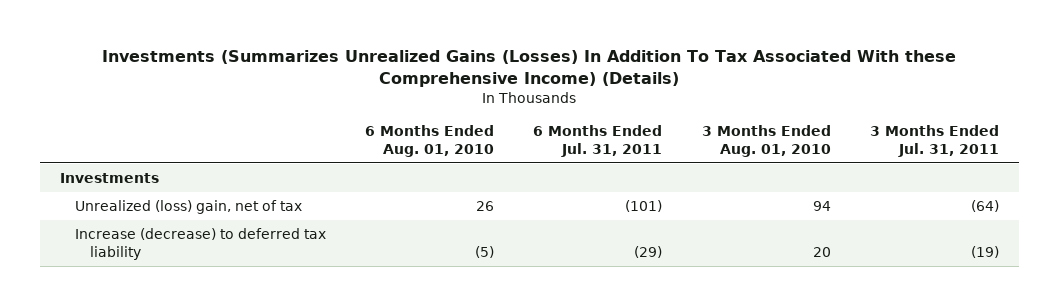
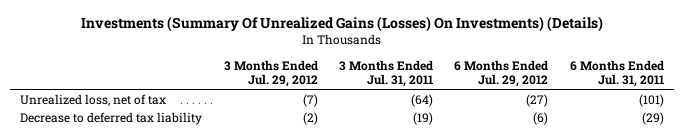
- Investments (Summarizes Unrealized Gains (Losses) In Addition To Tax Associated With these Comprehensive Income) (Details)
+ Investments (Summary Of Unrealized Gains (Losses) On Investments) (Details)
- | 6 Months Ended Aug. 01, 2010 | 6 Months Ended Jul. 31, 2011 | 3 Months Ended Aug. 01, 2010 | 3 Months Ended Jul. 31, 2011
+ | 3 Months Ended Jul. 29, 2012 | 3 Months Ended Jul. 31, 2011 | 6 Months Ended Jul. 29, 2012 | 6 Months Ended Jul. 31, 2011
- Investments
- Unrealized (loss) gain, net of tax | 26 | (101) | 94 | (64)
- Increase (decrease) to deferred tax liability | (5) | (29) | 20 | (19)
+ Unrealized loss, net of tax | (7) | (64) | (27) | (101)
+ Decrease to deferred tax liability | (2) | (19) | (6) | (29)

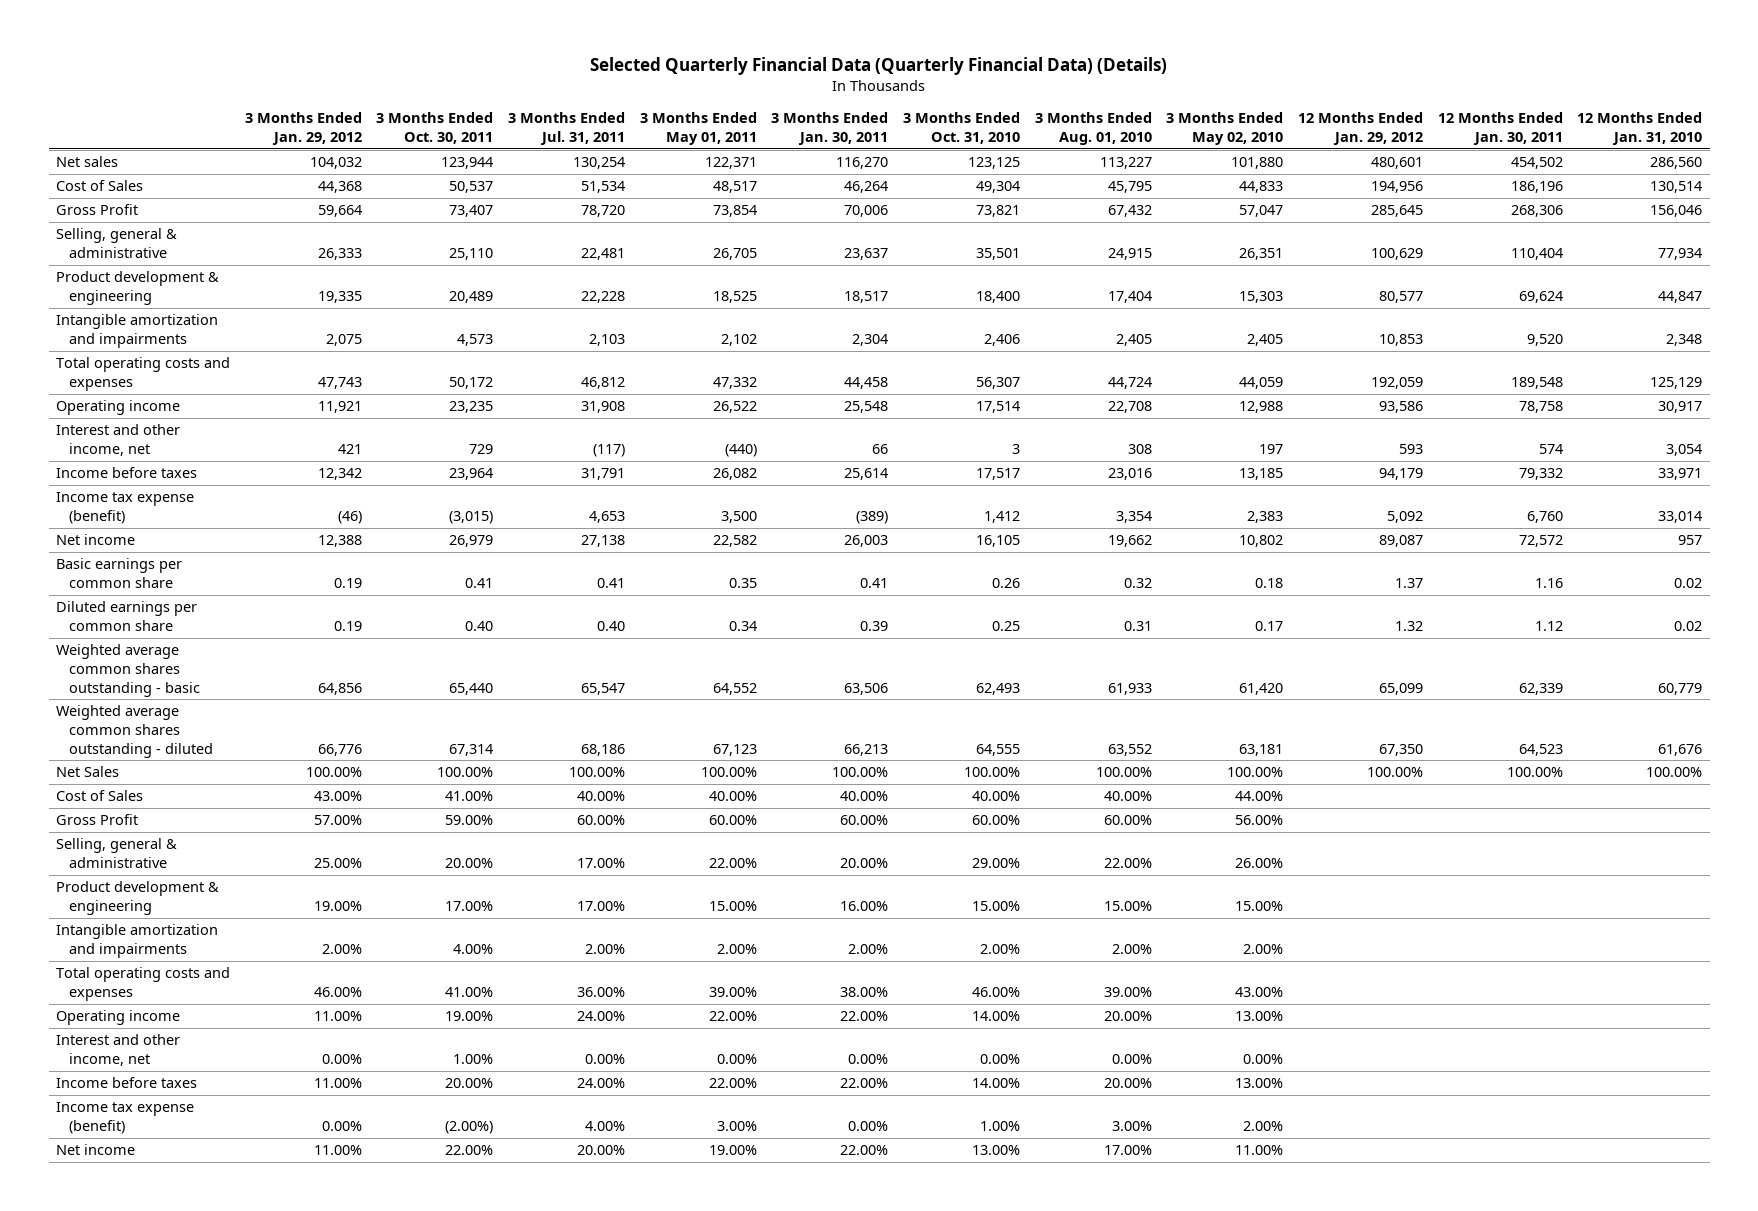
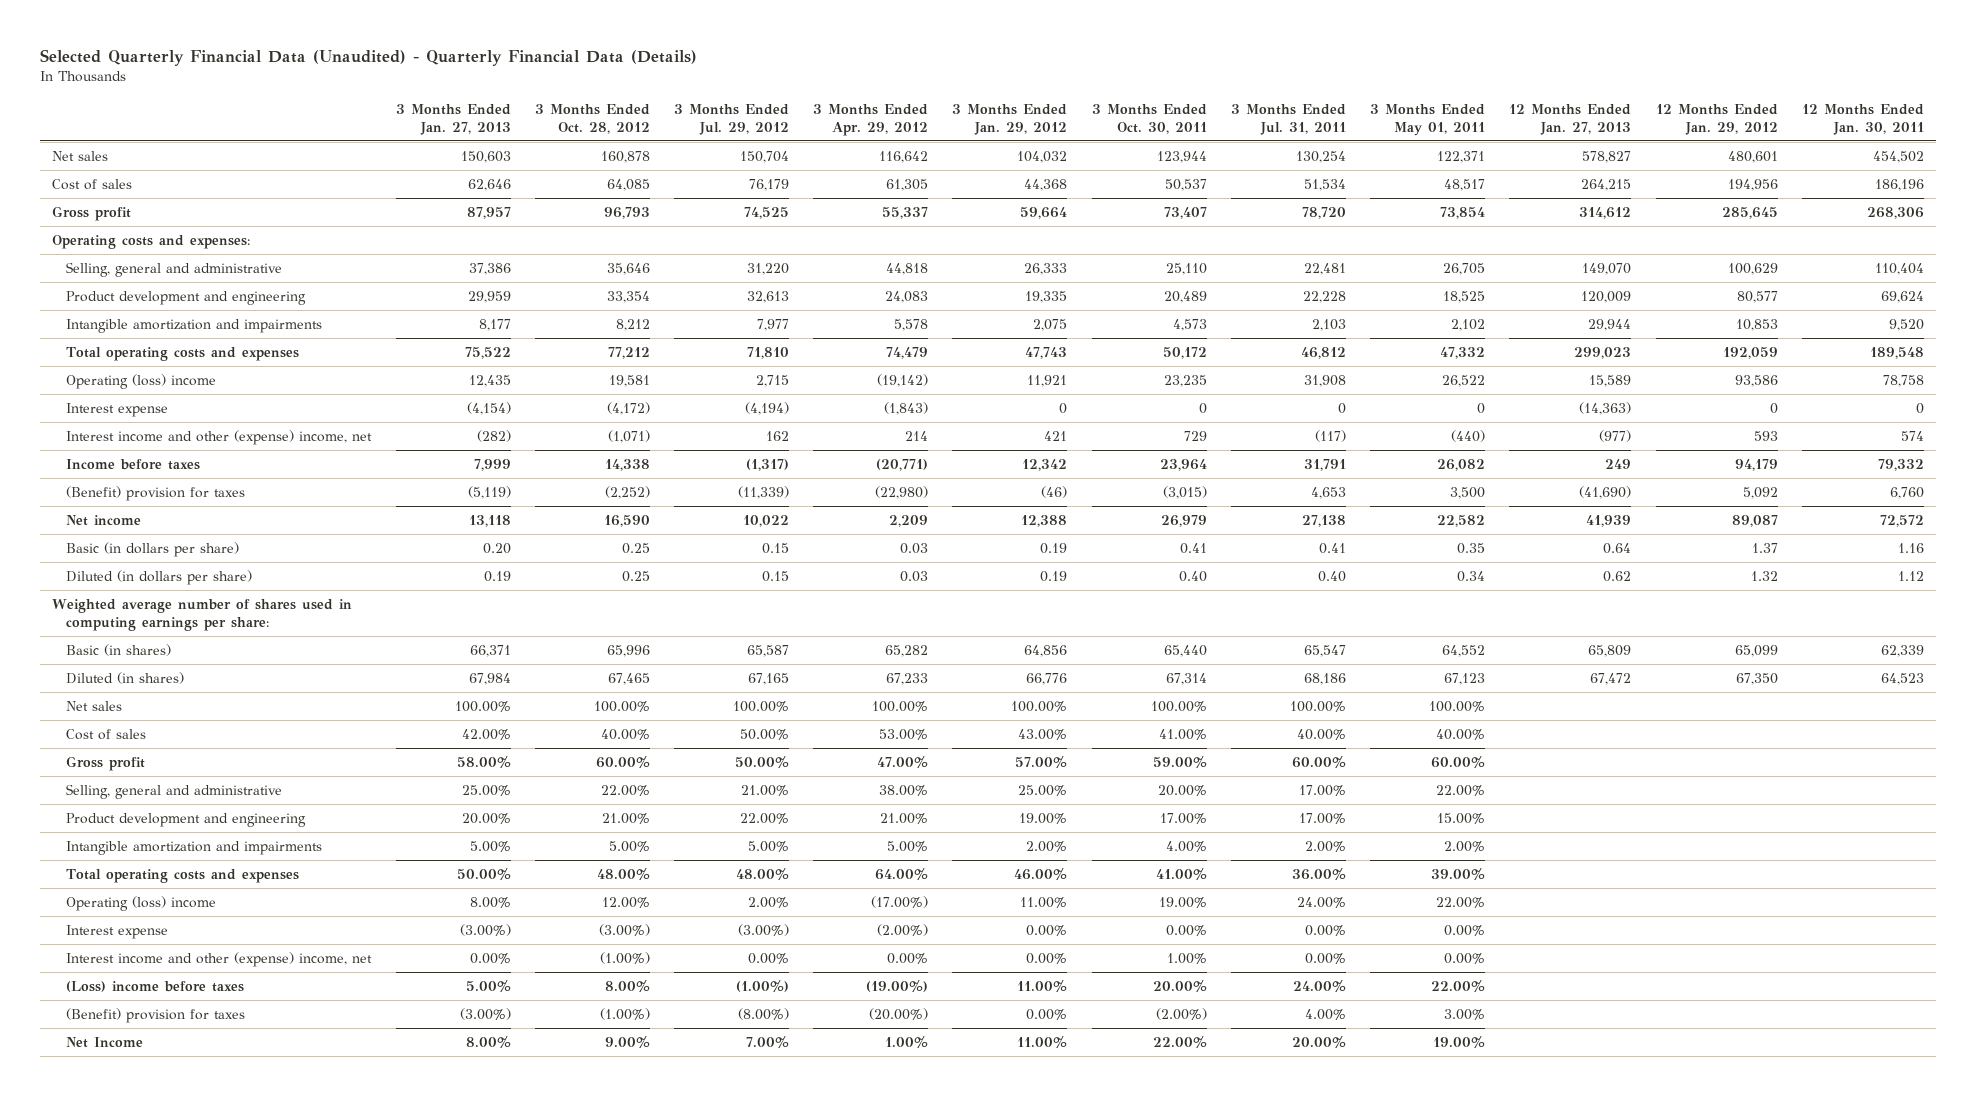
- Selected Quarterly Financial Data (Quarterly Financial Data) (Details)
+ Selected Quarterly Financial Data (Unaudited) - Quarterly Financial Data (Details)
- | 3 Months Ended Jan. 29, 2012 | 3 Months Ended Oct. 30, 2011 | 3 Months Ended Jul. 31, 2011 | 3 Months Ended May 01, 2011 | 3 Months Ended Jan. 30, 2011 | 3 Months Ended Oct. 31, 2010 | 3 Months Ended Aug. 01, 2010 | 3 Months Ended May 02, 2010 | 12 Months Ended Jan. 29, 2012 | 12 Months Ended Jan. 30, 2011 | 12 Months Ended Jan. 31, 2010
+ | 3 Months Ended Jan. 27, 2013 | 3 Months Ended Oct. 28, 2012 | 3 Months Ended Jul. 29, 2012 | 3 Months Ended Apr. 29, 2012 | 3 Months Ended Jan. 29, 2012 | 3 Months Ended Oct. 30, 2011 | 3 Months Ended Jul. 31, 2011 | 3 Months Ended May 01, 2011 | 12 Months Ended Jan. 27, 2013 | 12 Months Ended Jan. 29, 2012 | 12 Months Ended Jan. 30, 2011
- Cost of Sales | 44,368 | 50,537 | 51,534 | 48,517 | 46,264 | 49,304 | 45,795 | 44,833 | 194,956 | 186,196 | 130,514
- Gross Profit | 59,664 | 73,407 | 78,720 | 73,854 | 70,006 | 73,821 | 67,432 | 57,047 | 285,645 | 268,306 | 156,046
- Selling, general & administrative | 26,333 | 25,110 | 22,481 | 26,705 | 23,637 | 35,501 | 24,915 | 26,351 | 100,629 | 110,404 | 77,934
- Product development & engineering | 19,335 | 20,489 | 22,228 | 18,525 | 18,517 | 18,400 | 17,404 | 15,303 | 80,577 | 69,624 | 44,847
+ Cost of sales | 62,646 | 64,085 | 76,179 | 61,305 | 44,368 | 50,537 | 51,534 | 48,517 | 264,215 | 194,956 | 186,196
+ Gross profit | 87,957 | 96,793 | 74,525 | 55,337 | 59,664 | 73,407 | 78,720 | 73,854 | 314,612 | 285,645 | 268,306
+ Operating costs and expenses:
+ Selling, general and administrative | 37,386 | 35,646 | 31,220 | 44,818 | 26,333 | 25,110 | 22,481 | 26,705 | 149,070 | 100,629 | 110,404
+ Product development and engineering | 29,959 | 33,354 | 32,613 | 24,083 | 19,335 | 20,489 | 22,228 | 18,525 | 120,009 | 80,577 | 69,624
- Operating income | 11,921 | 23,235 | 31,908 | 26,522 | 25,548 | 17,514 | 22,708 | 12,988 | 93,586 | 78,758 | 30,917
- Interest and other income, net | 421 | 729 | (117) | (440) | 66 | 3 | 308 | 197 | 593 | 574 | 3,054
+ Operating (loss) income | 12,435 | 19,581 | 2,715 | (19,142) | 11,921 | 23,235 | 31,908 | 26,522 | 15,589 | 93,586 | 78,758
+ Interest expense | (4,154) | (4,172) | (4,194) | (1,843) | 0 | 0 | 0 | 0 | (14,363) | 0 | 0
+ Interest income and other (expense) income, net | (282) | (1,071) | 162 | 214 | 421 | 729 | (117) | (440) | (977) | 593 | 574
- Income tax expense (benefit) | (46) | (3,015) | 4,653 | 3,500 | (389) | 1,412 | 3,354 | 2,383 | 5,092 | 6,760 | 33,014
+ (Benefit) provision for taxes | (5,119) | (2,252) | (11,339) | (22,980) | (46) | (3,015) | 4,653 | 3,500 | (41,690) | 5,092 | 6,760
- Basic earnings per common share | 0.19 | 0.41 | 0.41 | 0.35 | 0.41 | 0.26 | 0.32 | 0.18 | 1.37 | 1.16 | 0.02
- Diluted earnings per common share | 0.19 | 0.40 | 0.40 | 0.34 | 0.39 | 0.25 | 0.31 | 0.17 | 1.32 | 1.12 | 0.02
- Weighted average common shares outstanding - basic | 64,856 | 65,440 | 65,547 | 64,552 | 63,506 | 62,493 | 61,933 | 61,420 | 65,099 | 62,339 | 60,779
- Weighted average common shares outstanding - diluted | 66,776 | 67,314 | 68,186 | 67,123 | 66,213 | 64,555 | 63,552 | 63,181 | 67,350 | 64,523 | 61,676
- Net Sales | 100.00% | 100.00% | 100.00% | 100.00% | 100.00% | 100.00% | 100.00% | 100.00% | 100.00% | 100.00% | 100.00%
- Cost of Sales | 43.00% | 41.00% | 40.00% | 40.00% | 40.00% | 40.00% | 40.00% | 44.00% | | |
- Gross Profit | 57.00% | 59.00% | 60.00% | 60.00% | 60.00% | 60.00% | 60.00% | 56.00% | | |
- Selling, general & administrative | 25.00% | 20.00% | 17.00% | 22.00% | 20.00% | 29.00% | 22.00% | 26.00% | | |
- Product development & engineering | 19.00% | 17.00% | 17.00% | 15.00% | 16.00% | 15.00% | 15.00% | 15.00% | | |
+ Basic (in dollars per share) | 0.20 | 0.25 | 0.15 | 0.03 | 0.19 | 0.41 | 0.41 | 0.35 | 0.64 | 1.37 | 1.16
+ Diluted (in dollars per share) | 0.19 | 0.25 | 0.15 | 0.03 | 0.19 | 0.40 | 0.40 | 0.34 | 0.62 | 1.32 | 1.12
+ Weighted average number of shares used in computing earnings per share:
+ Basic (in shares) | 66,371 | 65,996 | 65,587 | 65,282 | 64,856 | 65,440 | 65,547 | 64,552 | 65,809 | 65,099 | 62,339
+ Diluted (in shares) | 67,984 | 67,465 | 67,165 | 67,233 | 66,776 | 67,314 | 68,186 | 67,123 | 67,472 | 67,350 | 64,523
+ Net sales | 100.00% | 100.00% | 100.00% | 100.00% | 100.00% | 100.00% | 100.00% | 100.00% | | |
+ Cost of sales | 42.00% | 40.00% | 50.00% | 53.00% | 43.00% | 41.00% | 40.00% | 40.00% | | |
+ Gross profit | 58.00% | 60.00% | 50.00% | 47.00% | 57.00% | 59.00% | 60.00% | 60.00% | | |
+ Selling, general and administrative | 25.00% | 22.00% | 21.00% | 38.00% | 25.00% | 20.00% | 17.00% | 22.00% | | |
+ Product development and engineering | 20.00% | 21.00% | 22.00% | 21.00% | 19.00% | 17.00% | 17.00% | 15.00% | | |
- Operating income | 11.00% | 19.00% | 24.00% | 22.00% | 22.00% | 14.00% | 20.00% | 13.00% | | |
- Interest and other income, net | 0.00% | 1.00% | 0.00% | 0.00% | 0.00% | 0.00% | 0.00% | 0.00% | | |
- Income before taxes | 11.00% | 20.00% | 24.00% | 22.00% | 22.00% | 14.00% | 20.00% | 13.00% | | |
- Income tax expense (benefit) | 0.00% | (2.00%) | 4.00% | 3.00% | 0.00% | 1.00% | 3.00% | 2.00% | | |
- Net income | 11.00% | 22.00% | 20.00% | 19.00% | 22.00% | 13.00% | 17.00% | 11.00% | | |
+ Operating (loss) income | 8.00% | 12.00% | 2.00% | (17.00%) | 11.00% | 19.00% | 24.00% | 22.00% | | |
+ Interest expense | (3.00%) | (3.00%) | (3.00%) | (2.00%) | 0.00% | 0.00% | 0.00% | 0.00% | | |
+ Interest income and other (expense) income, net | 0.00% | (1.00%) | 0.00% | 0.00% | 0.00% | 1.00% | 0.00% | 0.00% | | |
+ (Loss) income before taxes | 5.00% | 8.00% | (1.00%) | (19.00%) | 11.00% | 20.00% | 24.00% | 22.00% | | |
+ (Benefit) provision for taxes | (3.00%) | (1.00%) | (8.00%) | (20.00%) | 0.00% | (2.00%) | 4.00% | 3.00% | | |
+ Net Income | 8.00% | 9.00% | 7.00% | 1.00% | 11.00% | 22.00% | 20.00% | 19.00% | | |

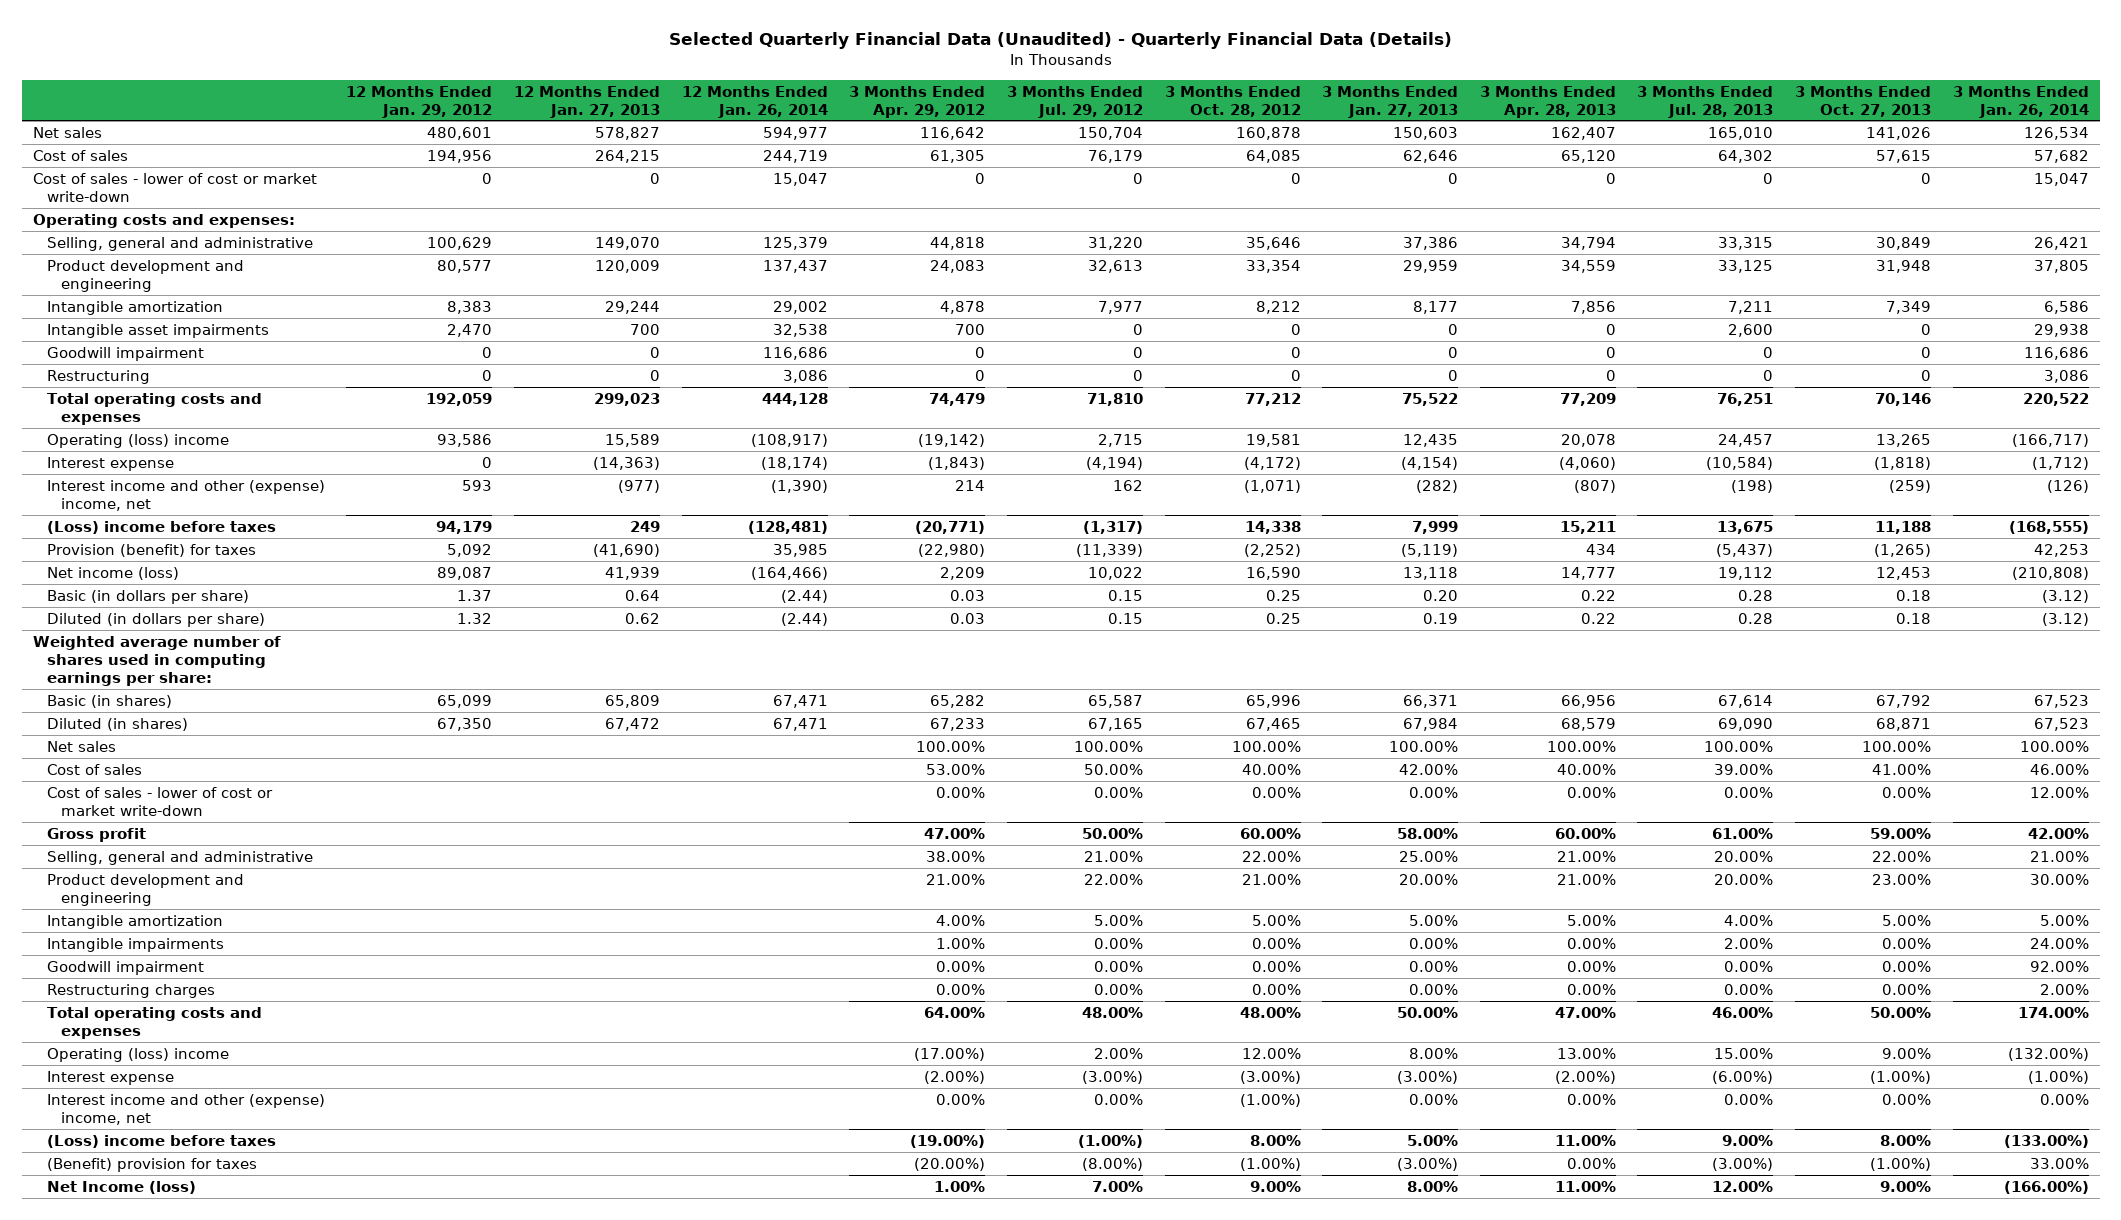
- | 3 Months Ended Jan. 27, 2013 | 3 Months Ended Oct. 28, 2012 | 3 Months Ended Jul. 29, 2012 | 3 Months Ended Apr. 29, 2012 | 3 Months Ended Jan. 29, 2012 | 3 Months Ended Oct. 30, 2011 | 3 Months Ended Jul. 31, 2011 | 3 Months Ended May 01, 2011 | 12 Months Ended Jan. 27, 2013 | 12 Months Ended Jan. 29, 2012 | 12 Months Ended Jan. 30, 2011
+ | 12 Months Ended Jan. 29, 2012 | 12 Months Ended Jan. 27, 2013 | 12 Months Ended Jan. 26, 2014 | 3 Months Ended Apr. 29, 2012 | 3 Months Ended Jul. 29, 2012 | 3 Months Ended Oct. 28, 2012 | 3 Months Ended Jan. 27, 2013 | 3 Months Ended Apr. 28, 2013 | 3 Months Ended Jul. 28, 2013 | 3 Months Ended Oct. 27, 2013 | 3 Months Ended Jan. 26, 2014
- Gross profit | 87,957 | 96,793 | 74,525 | 55,337 | 59,664 | 73,407 | 78,720 | 73,854 | 314,612 | 285,645 | 268,306
+ Cost of sales - lower of cost or market write-down | 0 | 0 | 15,047 | 0 | 0 | 0 | 0 | 0 | 0 | 0 | 15,047
- Intangible amortization and impairments | 8,177 | 8,212 | 7,977 | 5,578 | 2,075 | 4,573 | 2,103 | 2,102 | 29,944 | 10,853 | 9,520
+ Intangible amortization | 8,383 | 29,244 | 29,002 | 4,878 | 7,977 | 8,212 | 8,177 | 7,856 | 7,211 | 7,349 | 6,586
+ Intangible asset impairments | 2,470 | 700 | 32,538 | 700 | 0 | 0 | 0 | 0 | 2,600 | 0 | 29,938
+ Goodwill impairment | 0 | 0 | 116,686 | 0 | 0 | 0 | 0 | 0 | 0 | 0 | 116,686
+ Restructuring | 0 | 0 | 3,086 | 0 | 0 | 0 | 0 | 0 | 0 | 0 | 3,086
- Income before taxes | 7,999 | 14,338 | (1,317) | (20,771) | 12,342 | 23,964 | 31,791 | 26,082 | 249 | 94,179 | 79,332
- (Benefit) provision for taxes | (5,119) | (2,252) | (11,339) | (22,980) | (46) | (3,015) | 4,653 | 3,500 | (41,690) | 5,092 | 6,760
- Net income | 13,118 | 16,590 | 10,022 | 2,209 | 12,388 | 26,979 | 27,138 | 22,582 | 41,939 | 89,087 | 72,572
+ (Loss) income before taxes | 94,179 | 249 | (128,481) | (20,771) | (1,317) | 14,338 | 7,999 | 15,211 | 13,675 | 11,188 | (168,555)
+ Provision (benefit) for taxes | 5,092 | (41,690) | 35,985 | (22,980) | (11,339) | (2,252) | (5,119) | 434 | (5,437) | (1,265) | 42,253
+ Net income (loss) | 89,087 | 41,939 | (164,466) | 2,209 | 10,022 | 16,590 | 13,118 | 14,777 | 19,112 | 12,453 | (210,808)
+ Cost of sales - lower of cost or market write-down | | | | 0.00% | 0.00% | 0.00% | 0.00% | 0.00% | 0.00% | 0.00% | 12.00%
- Intangible amortization and impairments | 5.00% | 5.00% | 5.00% | 5.00% | 2.00% | 4.00% | 2.00% | 2.00% | | |
+ Intangible amortization | | | | 4.00% | 5.00% | 5.00% | 5.00% | 5.00% | 4.00% | 5.00% | 5.00%
+ Intangible impairments | | | | 1.00% | 0.00% | 0.00% | 0.00% | 0.00% | 2.00% | 0.00% | 24.00%
+ Goodwill impairment | | | | 0.00% | 0.00% | 0.00% | 0.00% | 0.00% | 0.00% | 0.00% | 92.00%
+ Restructuring charges | | | | 0.00% | 0.00% | 0.00% | 0.00% | 0.00% | 0.00% | 0.00% | 2.00%
- Net Income | 8.00% | 9.00% | 7.00% | 1.00% | 11.00% | 22.00% | 20.00% | 19.00% | | |
+ Net Income (loss) | | | | 1.00% | 7.00% | 9.00% | 8.00% | 11.00% | 12.00% | 9.00% | (166.00%)

